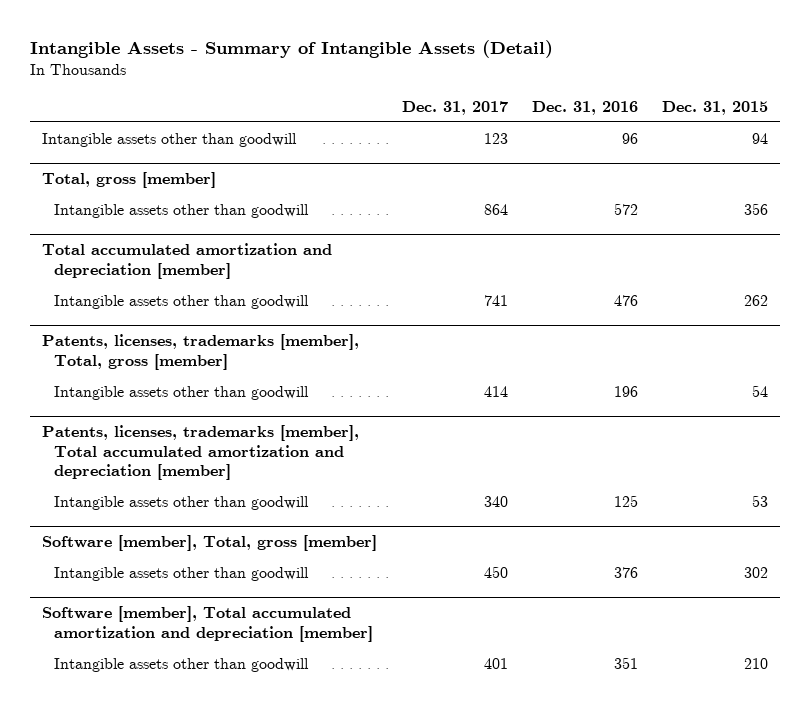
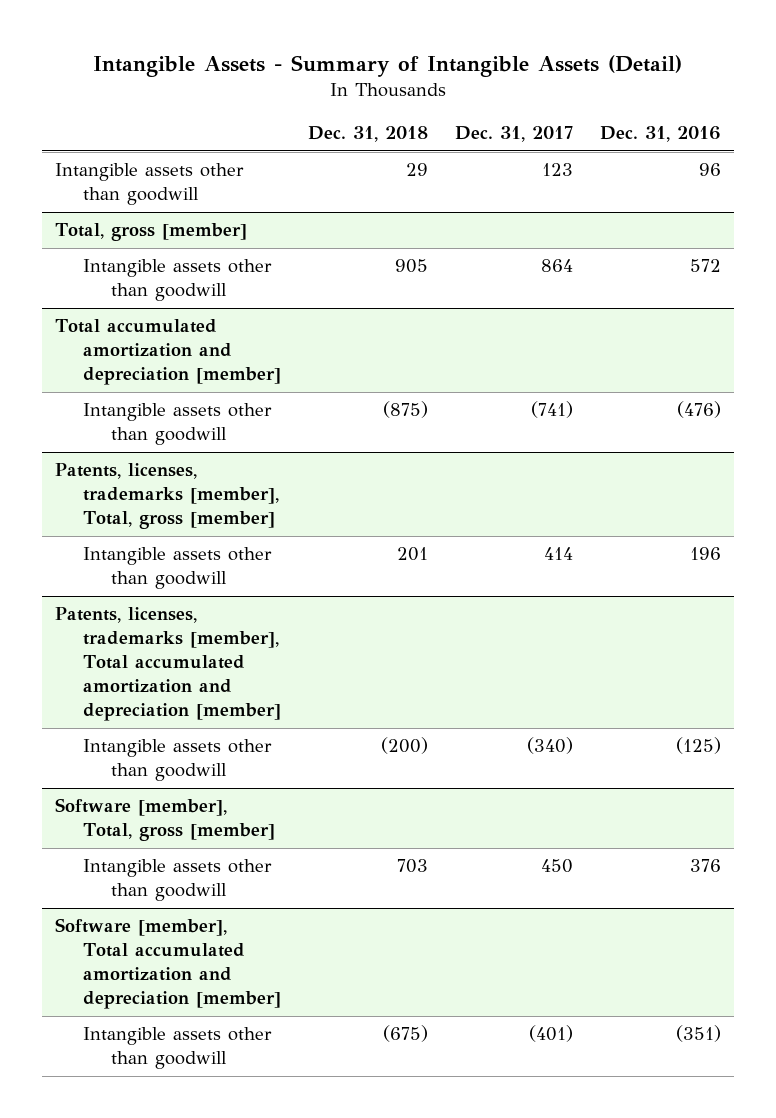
- | Dec. 31, 2017 | Dec. 31, 2016 | Dec. 31, 2015
+ | Dec. 31, 2018 | Dec. 31, 2017 | Dec. 31, 2016
@ Total accumulated amortization and depreciation [member]
- Intangible assets other than goodwill | 741 | 476 | 262
+ Intangible assets other than goodwill | (875) | (741) | (476)
@ Patents, licenses, trademarks [member], Total accumulated amortization and depreciation [member]
- Intangible assets other than goodwill | 340 | 125 | 53
+ Intangible assets other than goodwill | (200) | (340) | (125)
@ Software [member], Total accumulated amortization and depreciation [member]
- Intangible assets other than goodwill | 401 | 351 | 210
+ Intangible assets other than goodwill | (675) | (401) | (351)

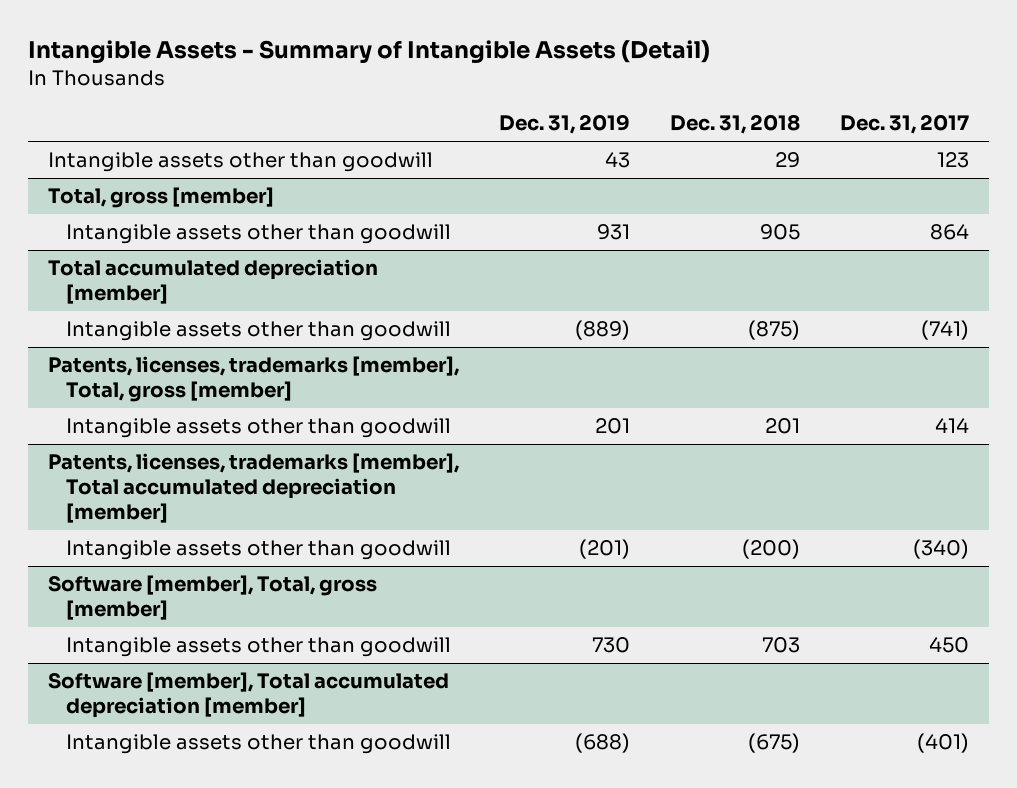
- | Dec. 31, 2018 | Dec. 31, 2017 | Dec. 31, 2016
+ | Dec. 31, 2019 | Dec. 31, 2018 | Dec. 31, 2017
- Total accumulated amortization and depreciation [member]
+ Total accumulated depreciation [member]
- Patents, licenses, trademarks [member], Total accumulated amortization and depreciation [member]
+ Patents, licenses, trademarks [member], Total accumulated depreciation [member]
- Software [member], Total accumulated amortization and depreciation [member]
+ Software [member], Total accumulated depreciation [member]

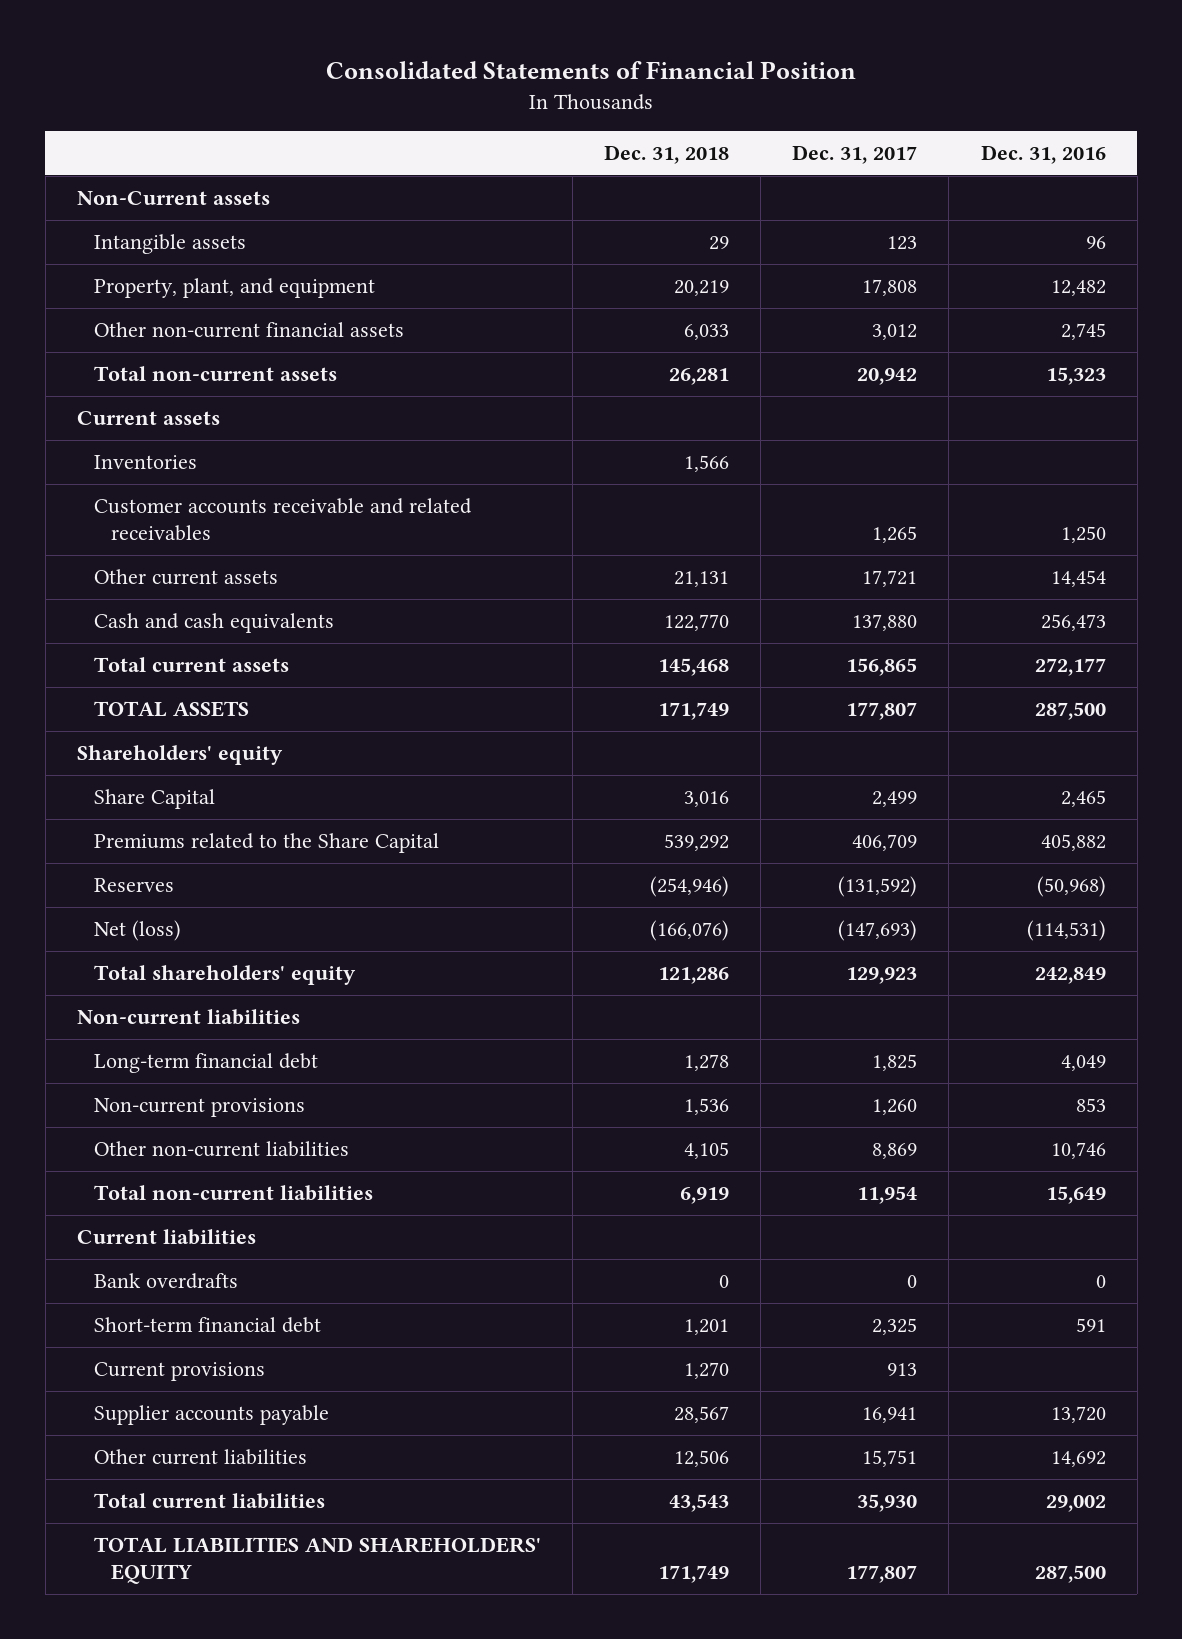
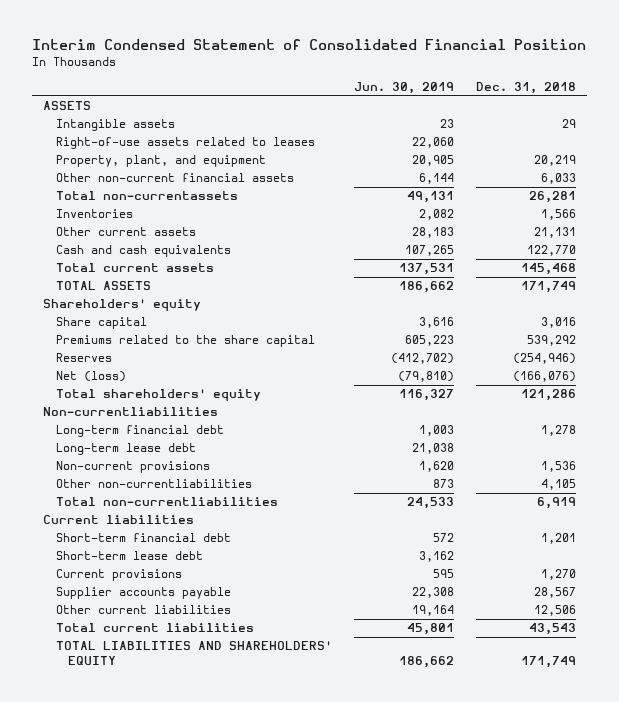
- Consolidated Statements of Financial Position
+ Interim Condensed Statement of Consolidated Financial Position
- | Dec. 31, 2018 | Dec. 31, 2017 | Dec. 31, 2016
+ | Jun. 30, 2019 | Dec. 31, 2018
- Non-Current assets
+ ASSETS
+ Right-of-use assets related to leases | 22,060 |
- Total non-current assets | 26,281 | 20,942 | 15,323
- Current assets
+ Total non-currentassets | 49,131 | 26,281
- Customer accounts receivable and related receivables | | 1,265 | 1,250
- Share Capital | 3,016 | 2,499 | 2,465
- Premiums related to the Share Capital | 539,292 | 406,709 | 405,882
+ Share capital | 3,616 | 3,016
+ Premiums related to the share capital | 605,223 | 539,292
- Non-current liabilities
+ Non-currentliabilities
+ Long-term lease debt | 21,038 |
- Other non-current liabilities | 4,105 | 8,869 | 10,746
- Total non-current liabilities | 6,919 | 11,954 | 15,649
+ Other non-currentliabilities | 873 | 4,105
+ Total non-currentliabilities | 24,533 | 6,919
- Bank overdrafts | 0 | 0 | 0
+ Short-term lease debt | 3,162 |

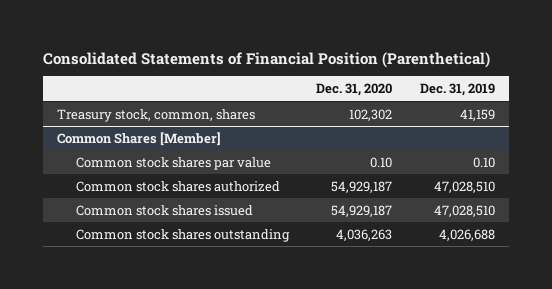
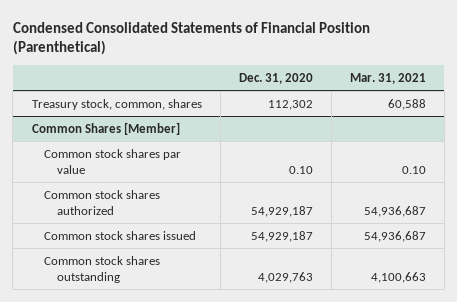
- Consolidated Statements of Financial Position (Parenthetical)
+ Condensed Consolidated Statements of Financial Position (Parenthetical)
- | Dec. 31, 2020 | Dec. 31, 2019
+ | Dec. 31, 2020 | Mar. 31, 2021
- Treasury stock, common, shares | 102,302 | 41,159
+ Treasury stock, common, shares | 112,302 | 60,588
@ Common Shares [Member]
- Common stock shares outstanding | 4,036,263 | 4,026,688
+ Common stock shares outstanding | 4,029,763 | 4,100,663

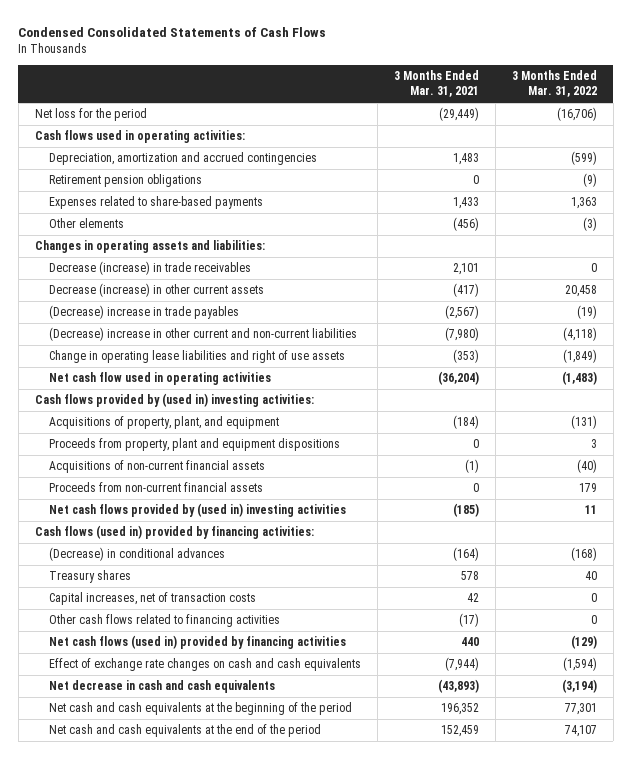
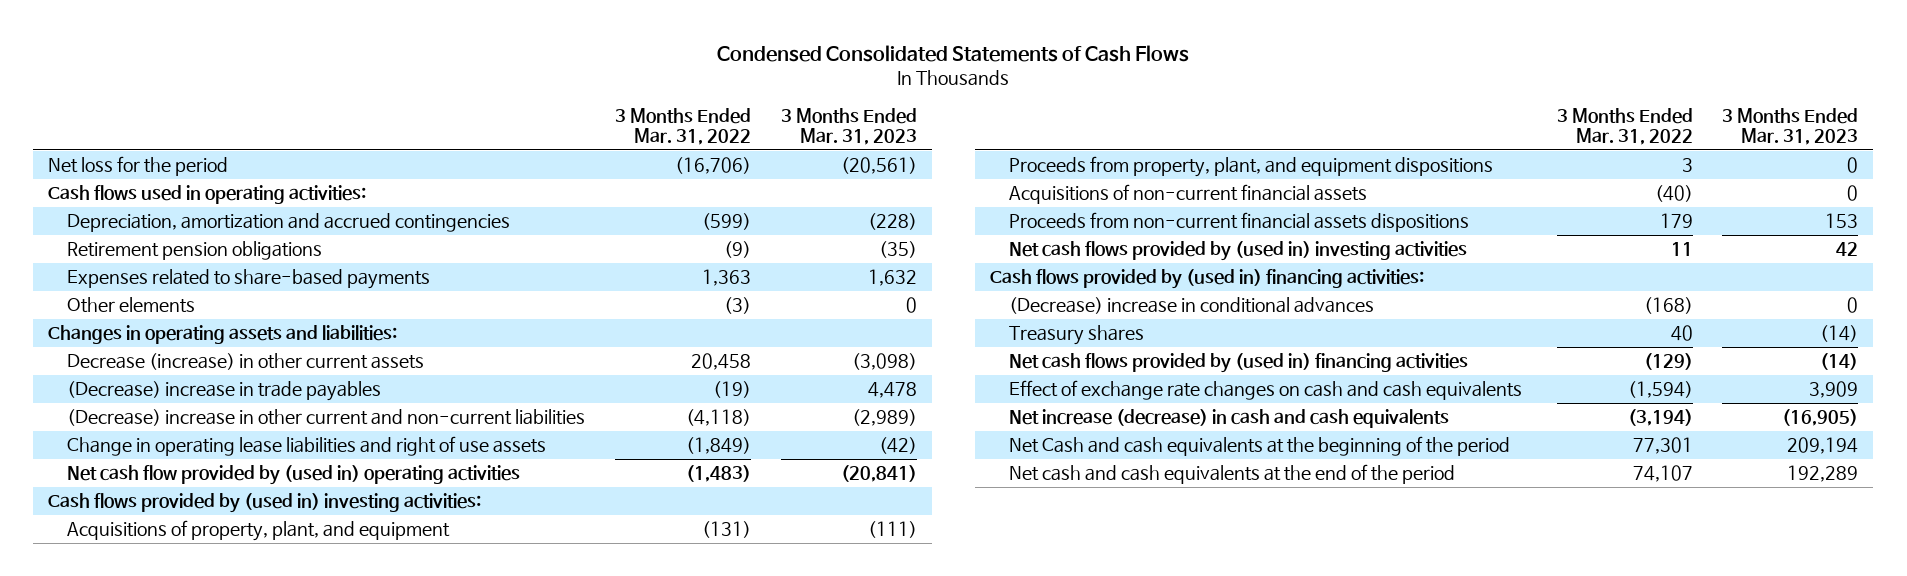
- | 3 Months Ended Mar. 31, 2021 | 3 Months Ended Mar. 31, 2022
+ | 3 Months Ended Mar. 31, 2022 | 3 Months Ended Mar. 31, 2023
- Decrease (increase) in trade receivables | 2,101 | 0
- Net cash flow used in operating activities | (36,204) | (1,483)
+ Net cash flow provided by (used in) operating activities | (1,483) | (20,841)
- Proceeds from property, plant and equipment dispositions | 0 | 3
+ Proceeds from property, plant, and equipment dispositions | 3 | 0
- Proceeds from non-current financial assets | 0 | 179
+ Proceeds from non-current financial assets dispositions | 179 | 153
- Cash flows (used in) provided by financing activities:
- (Decrease) in conditional advances | (164) | (168)
+ Cash flows provided by (used in) financing activities:
+ (Decrease) increase in conditional advances | (168) | 0
- Capital increases, net of transaction costs | 42 | 0
- Other cash flows related to financing activities | (17) | 0
- Net cash flows (used in) provided by financing activities | 440 | (129)
+ Net cash flows provided by (used in) financing activities | (129) | (14)
- Net decrease in cash and cash equivalents | (43,893) | (3,194)
- Net cash and cash equivalents at the beginning of the period | 196,352 | 77,301
+ Net increase (decrease) in cash and cash equivalents | (3,194) | (16,905)
+ Net Cash and cash equivalents at the beginning of the period | 77,301 | 209,194

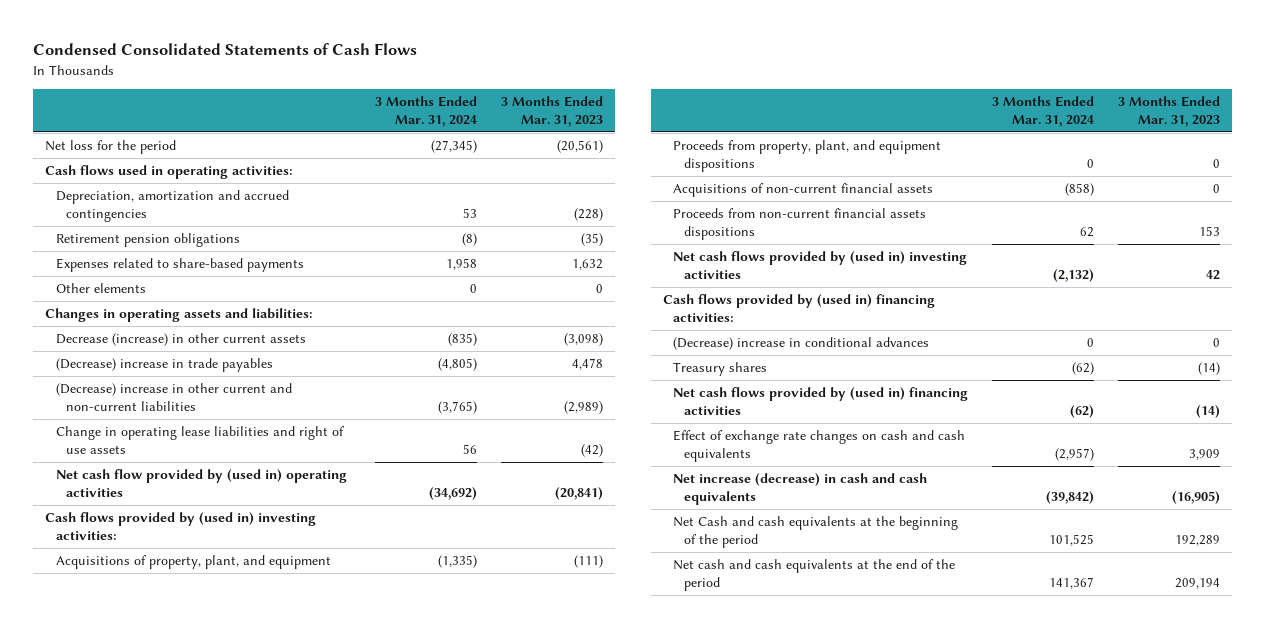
- | 3 Months Ended Mar. 31, 2022 | 3 Months Ended Mar. 31, 2023
+ | 3 Months Ended Mar. 31, 2024 | 3 Months Ended Mar. 31, 2023
- Net Cash and cash equivalents at the beginning of the period | 77,301 | 209,194
- Net cash and cash equivalents at the end of the period | 74,107 | 192,289
+ Net Cash and cash equivalents at the beginning of the period | 101,525 | 192,289
+ Net cash and cash equivalents at the end of the period | 141,367 | 209,194

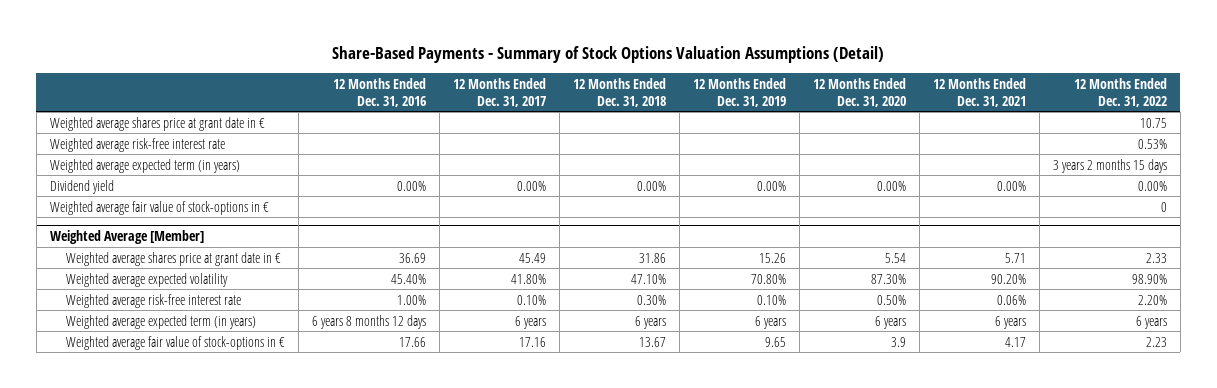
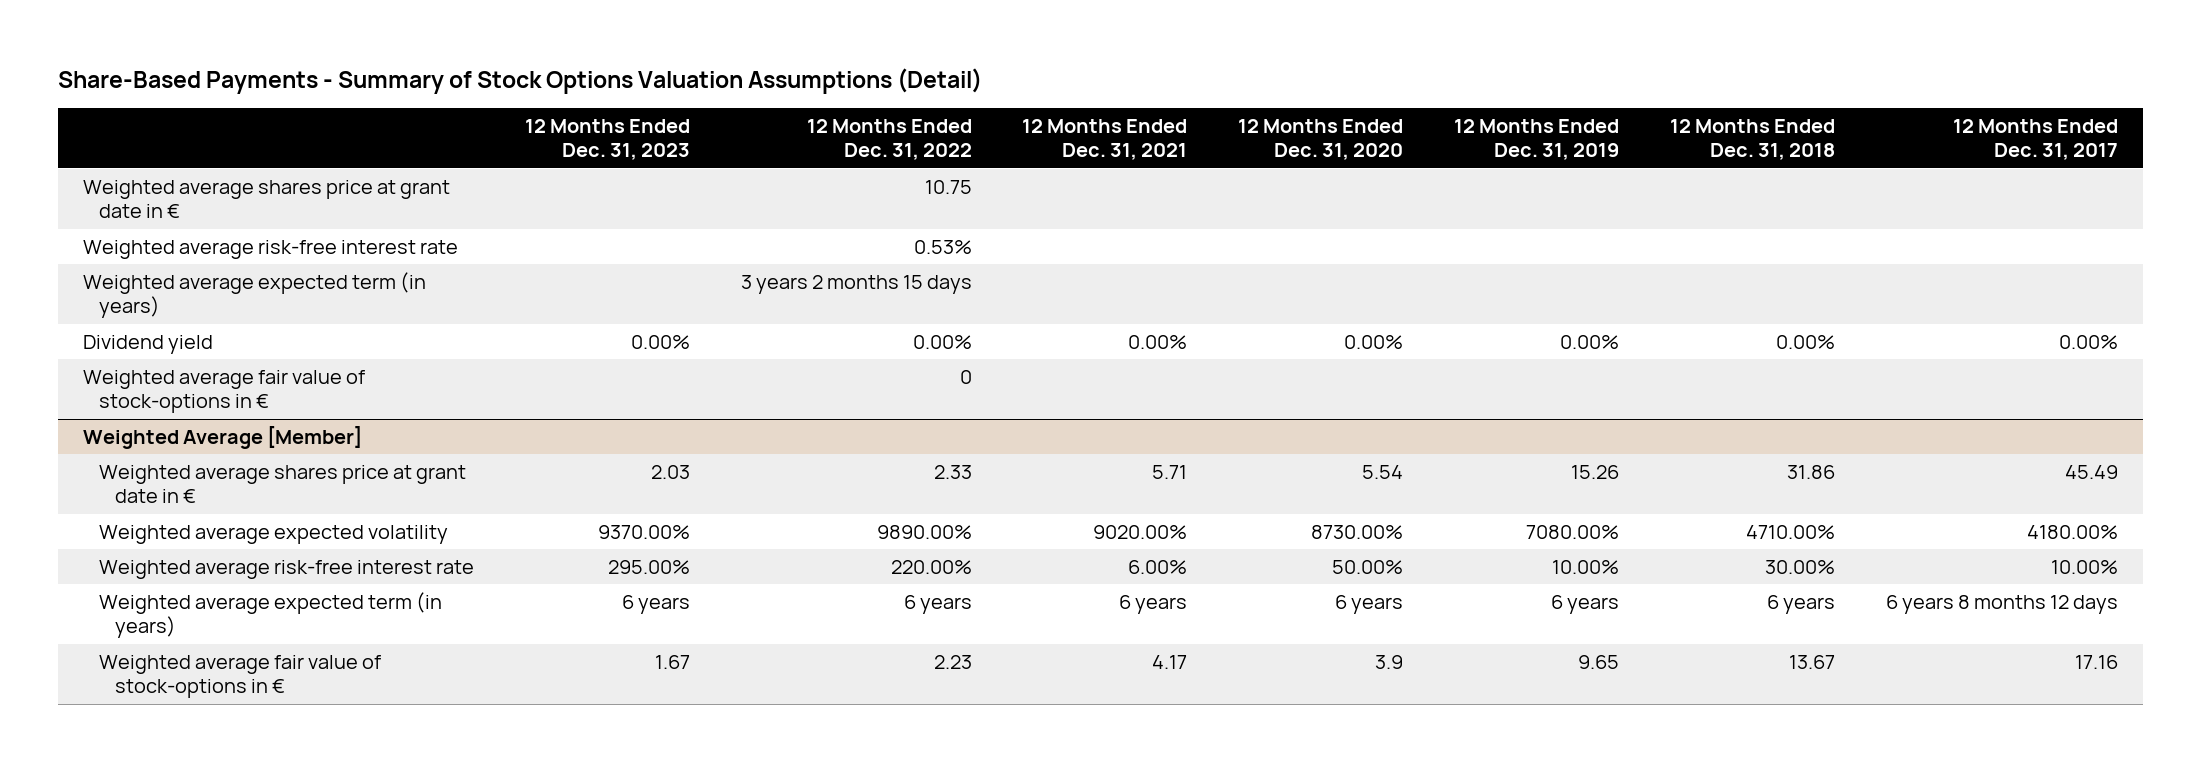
- | 12 Months Ended Dec. 31, 2016 | 12 Months Ended Dec. 31, 2017 | 12 Months Ended Dec. 31, 2018 | 12 Months Ended Dec. 31, 2019 | 12 Months Ended Dec. 31, 2020 | 12 Months Ended Dec. 31, 2021 | 12 Months Ended Dec. 31, 2022
+ | 12 Months Ended Dec. 31, 2023 | 12 Months Ended Dec. 31, 2022 | 12 Months Ended Dec. 31, 2021 | 12 Months Ended Dec. 31, 2020 | 12 Months Ended Dec. 31, 2019 | 12 Months Ended Dec. 31, 2018 | 12 Months Ended Dec. 31, 2017
@ Weighted Average [Member]
- Weighted average expected volatility | 45.40% | 41.80% | 47.10% | 70.80% | 87.30% | 90.20% | 98.90%
- Weighted average risk-free interest rate | 1.00% | 0.10% | 0.30% | 0.10% | 0.50% | 0.06% | 2.20%
- Weighted average expected term (in years) | 6 years 8 months 12 days | 6 years | 6 years | 6 years | 6 years | 6 years | 6 years
+ Weighted average expected volatility | 9370.00% | 9890.00% | 9020.00% | 8730.00% | 7080.00% | 4710.00% | 4180.00%
+ Weighted average risk-free interest rate | 295.00% | 220.00% | 6.00% | 50.00% | 10.00% | 30.00% | 10.00%
+ Weighted average expected term (in years) | 6 years | 6 years | 6 years | 6 years | 6 years | 6 years | 6 years 8 months 12 days

